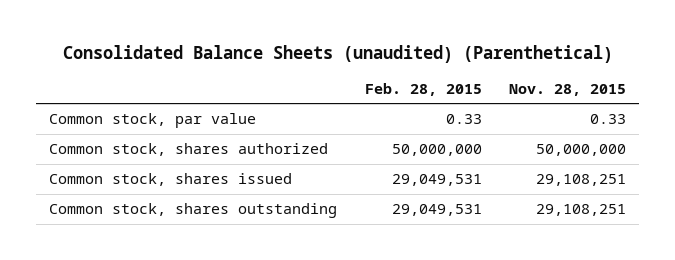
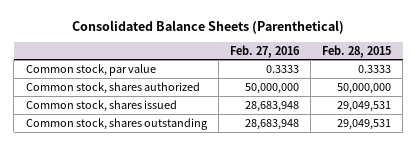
- Consolidated Balance Sheets (unaudited) (Parenthetical)
+ Consolidated Balance Sheets (Parenthetical)
- | Feb. 28, 2015 | Nov. 28, 2015
+ | Feb. 27, 2016 | Feb. 28, 2015
- Common stock, par value | 0.33 | 0.33
+ Common stock, par value | 0.3333 | 0.3333

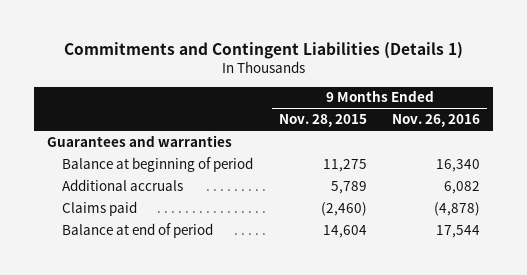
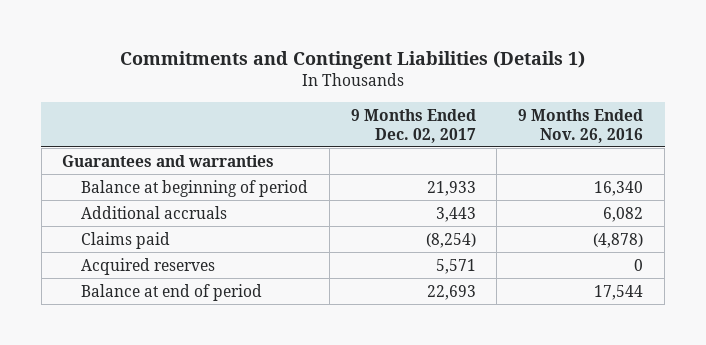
- | 9 Months Ended Nov. 28, 2015 | 9 Months Ended Nov. 26, 2016
+ | 9 Months Ended Dec. 02, 2017 | 9 Months Ended Nov. 26, 2016
+ Acquired reserves | 5,571 | 0

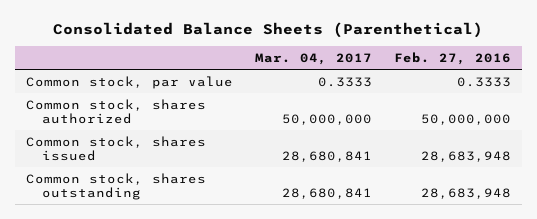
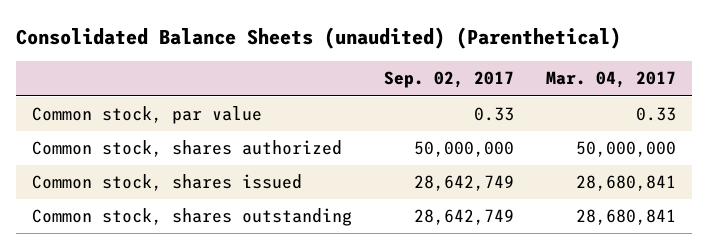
- Consolidated Balance Sheets (Parenthetical)
+ Consolidated Balance Sheets (unaudited) (Parenthetical)
- | Mar. 04, 2017 | Feb. 27, 2016
+ | Sep. 02, 2017 | Mar. 04, 2017
- Common stock, par value | 0.3333 | 0.3333
+ Common stock, par value | 0.33 | 0.33

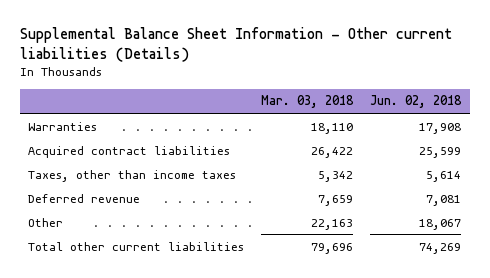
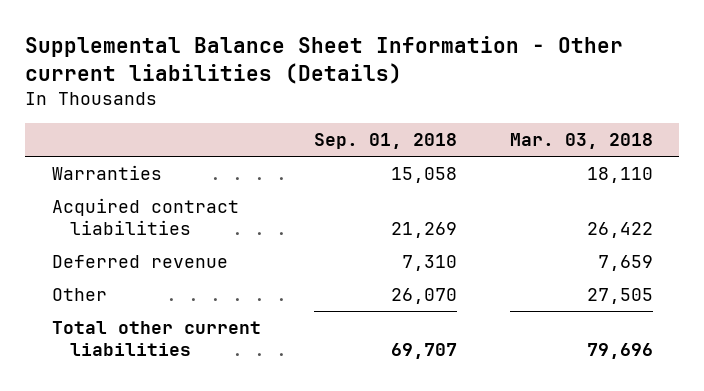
- | Mar. 03, 2018 | Jun. 02, 2018
+ | Sep. 01, 2018 | Mar. 03, 2018
- Taxes, other than income taxes | 5,342 | 5,614
- Other | 22,163 | 18,067
+ Other | 26,070 | 27,505

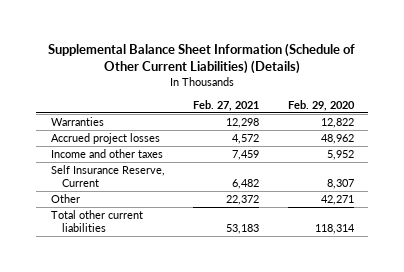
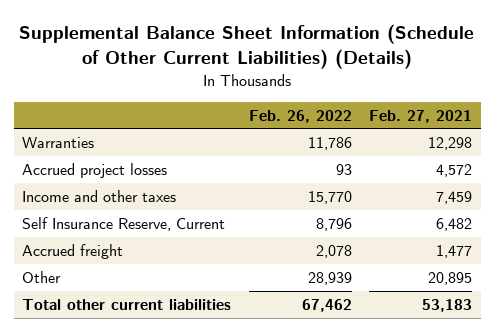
- | Feb. 27, 2021 | Feb. 29, 2020
+ | Feb. 26, 2022 | Feb. 27, 2021
- Other | 22,372 | 42,271
+ Accrued freight | 2,078 | 1,477
+ Other | 28,939 | 20,895

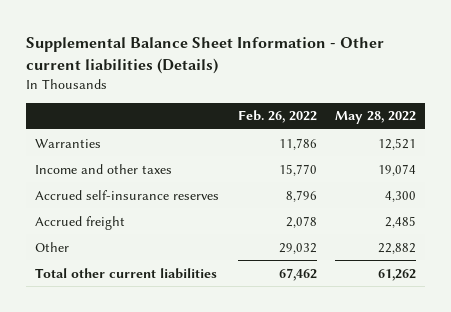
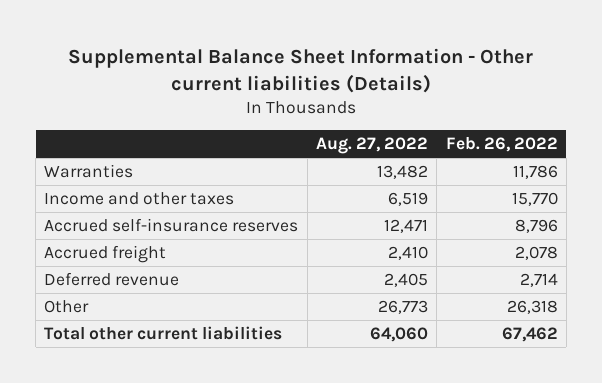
- | Feb. 26, 2022 | May 28, 2022
+ | Aug. 27, 2022 | Feb. 26, 2022
- Other | 29,032 | 22,882
+ Deferred revenue | 2,405 | 2,714
+ Other | 26,773 | 26,318

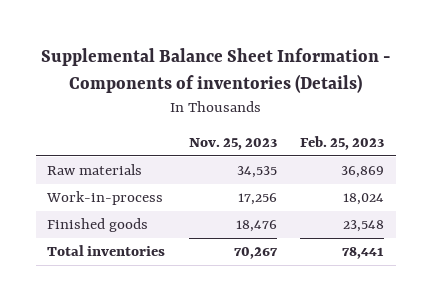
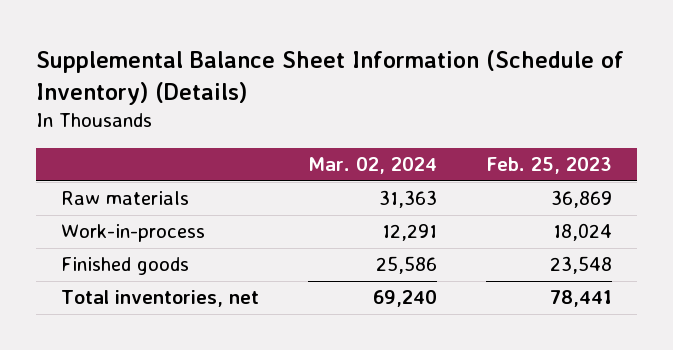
- Supplemental Balance Sheet Information - Components of inventories (Details)
+ Supplemental Balance Sheet Information (Schedule of Inventory) (Details)
- | Nov. 25, 2023 | Feb. 25, 2023
+ | Mar. 02, 2024 | Feb. 25, 2023
- Total inventories | 70,267 | 78,441
+ Total inventories, net | 69,240 | 78,441

